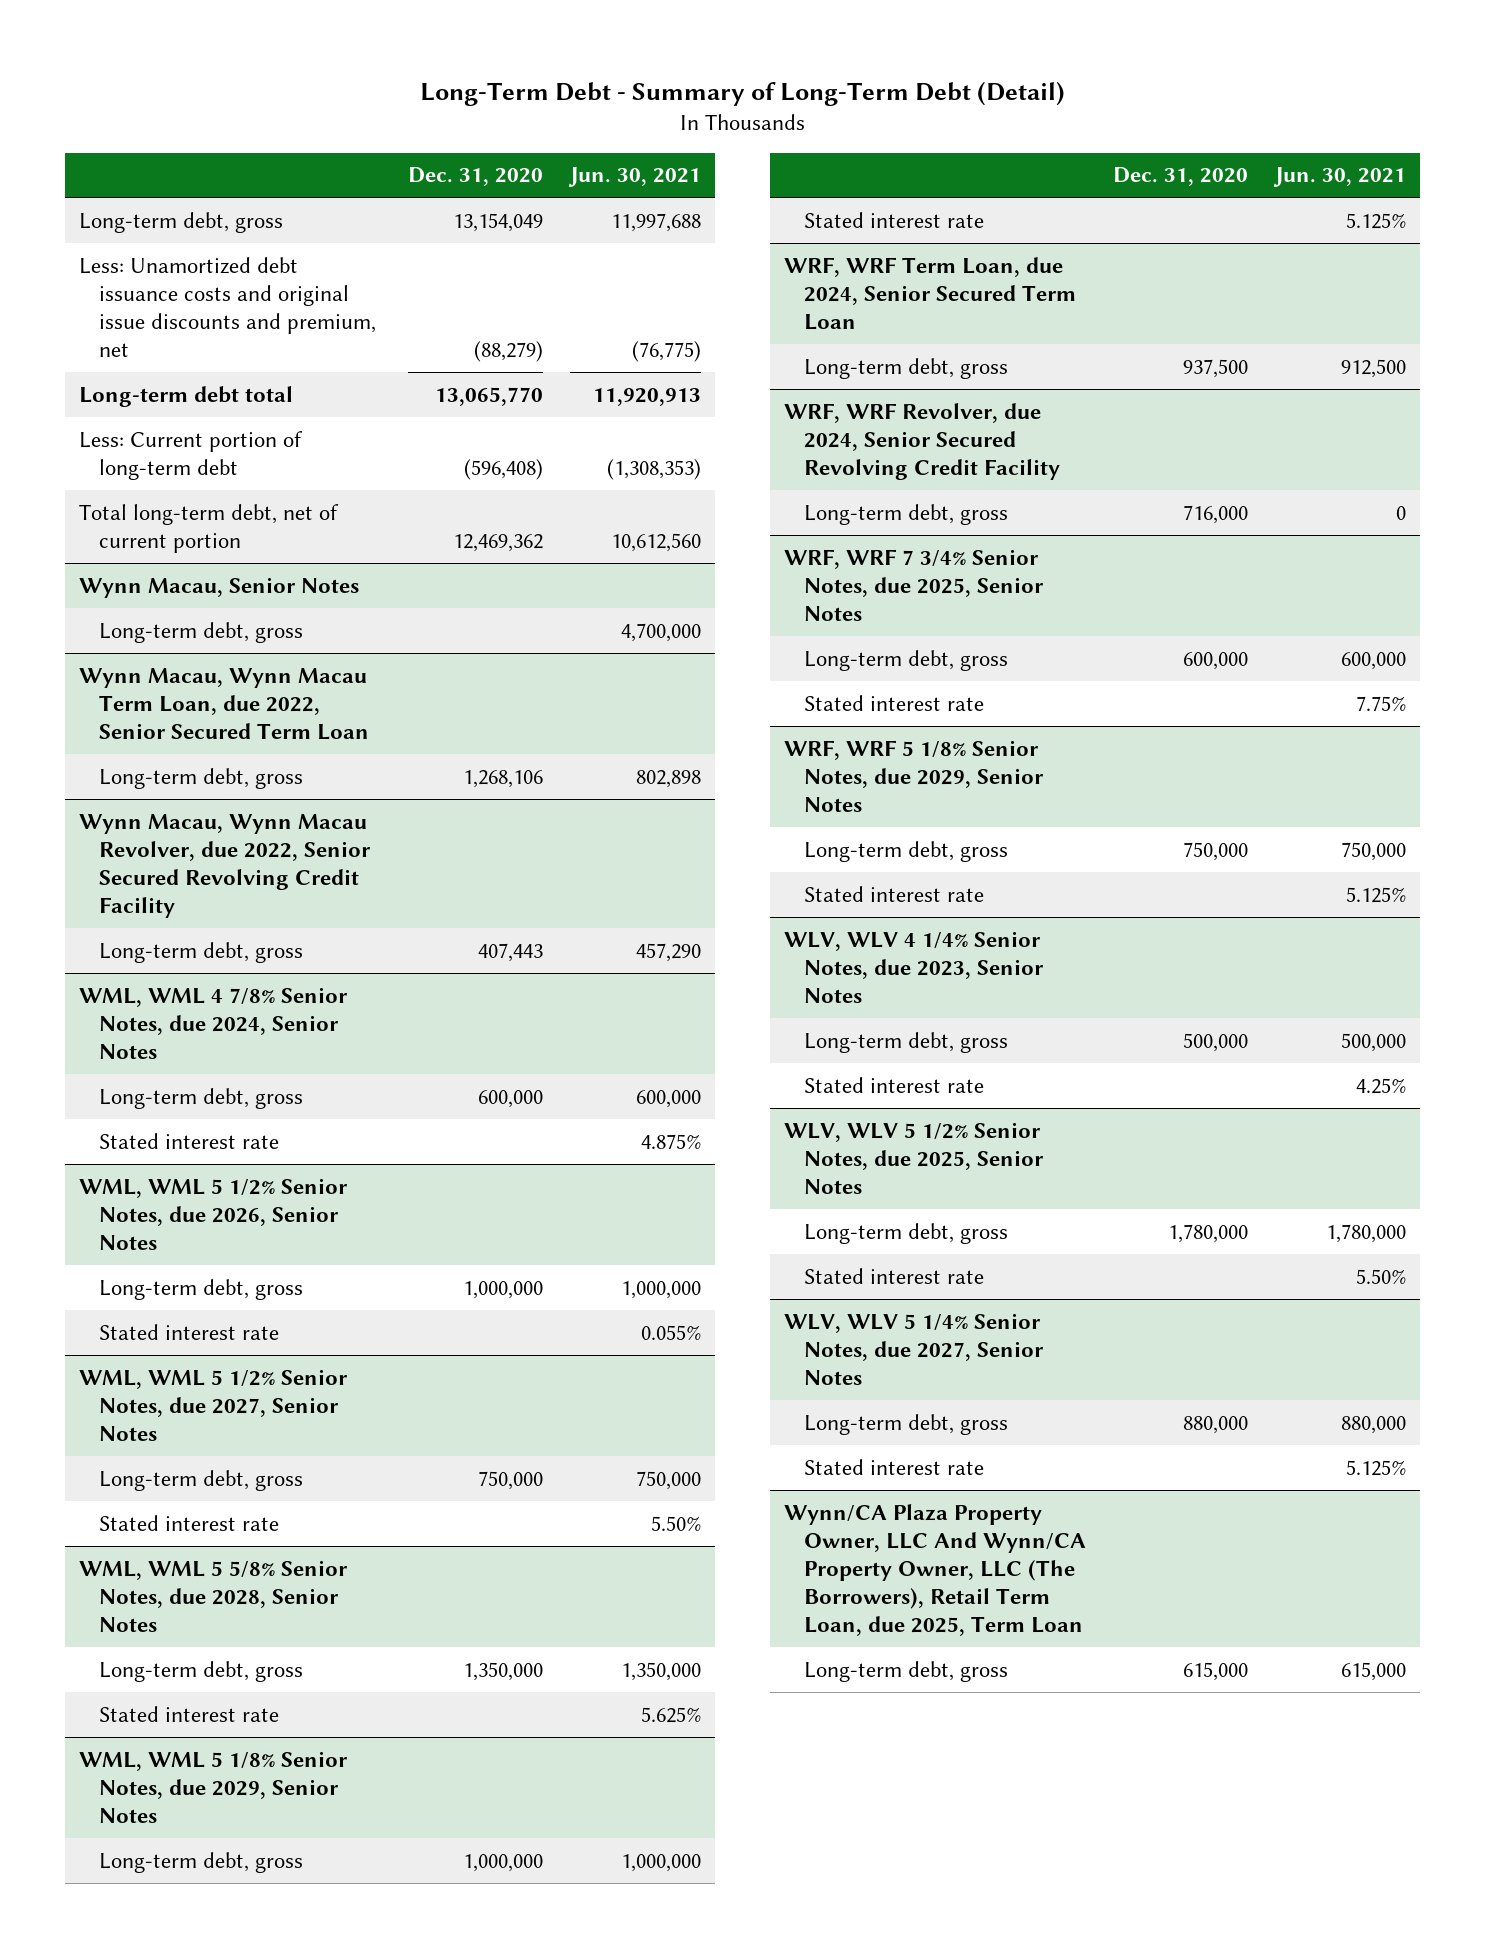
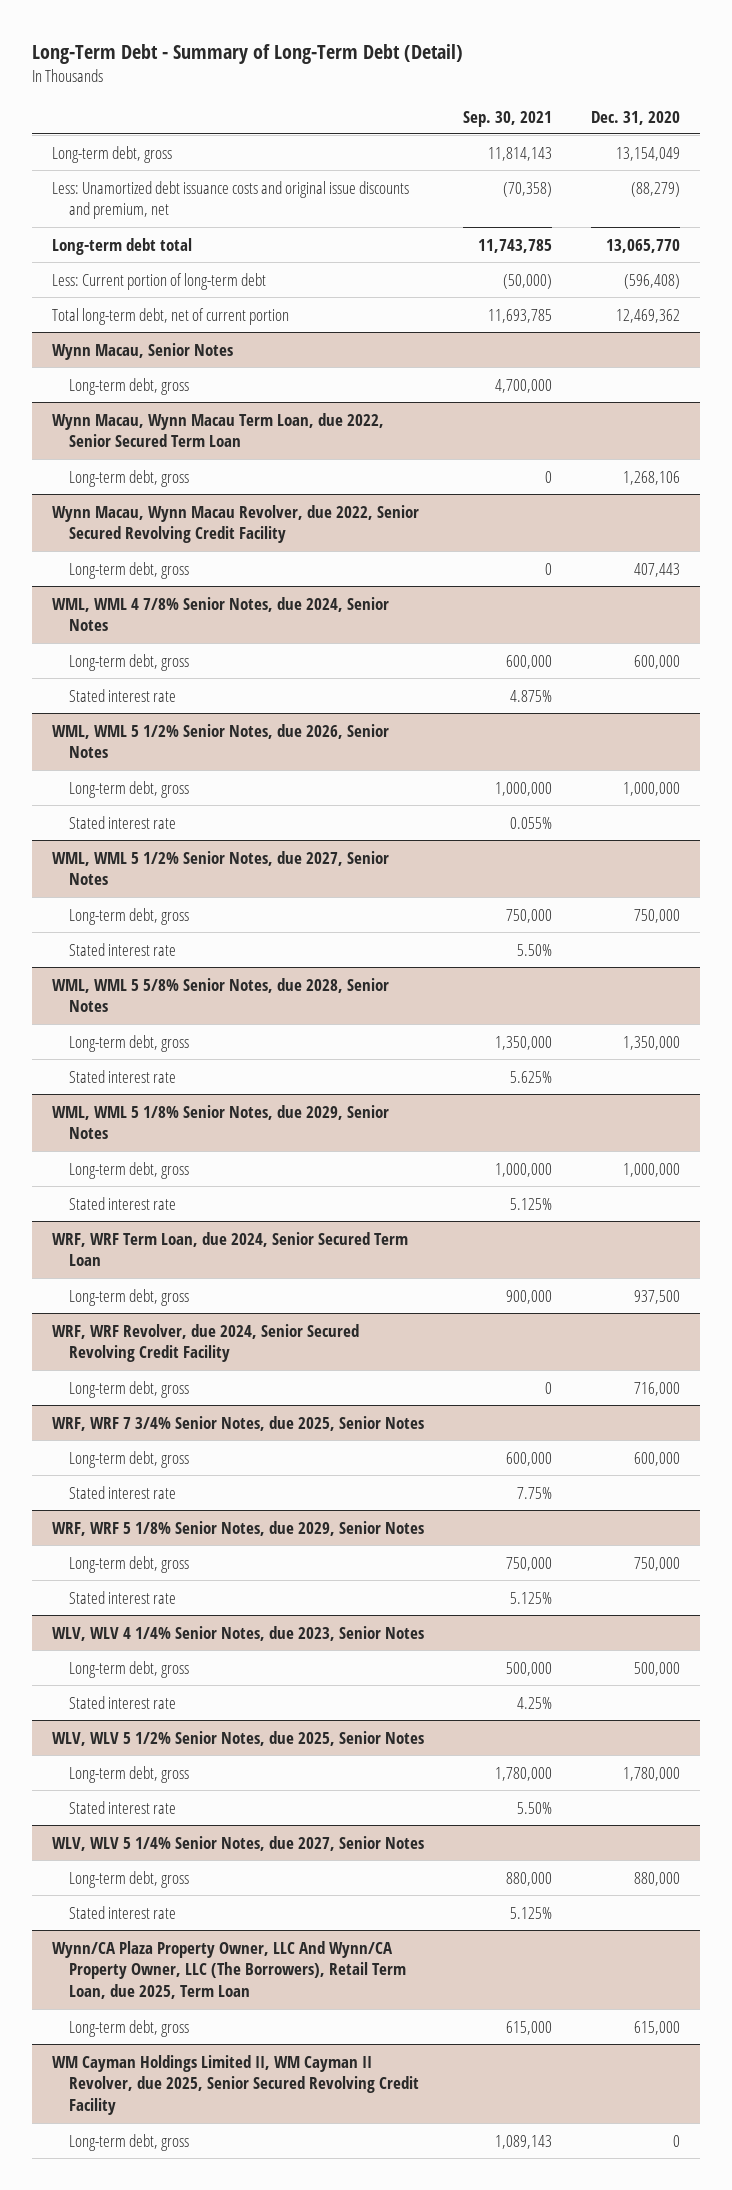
- | Dec. 31, 2020 | Jun. 30, 2021
+ | Sep. 30, 2021 | Dec. 31, 2020
+ WM Cayman Holdings Limited II, WM Cayman II Revolver, due 2025, Senior Secured Revolving Credit Facility
+ Long-term debt, gross | 1,089,143 | 0

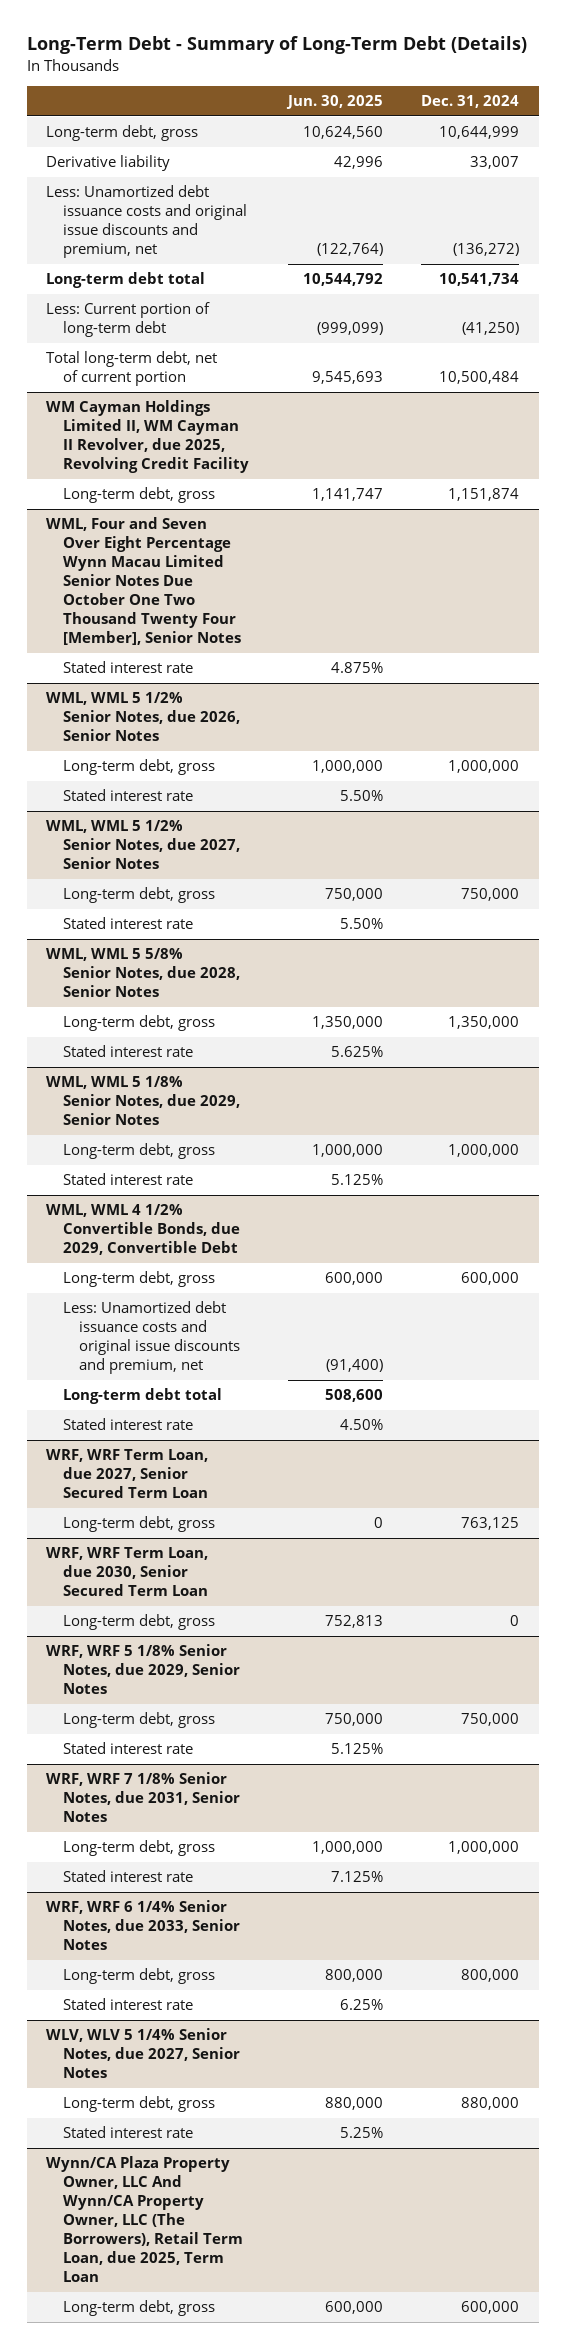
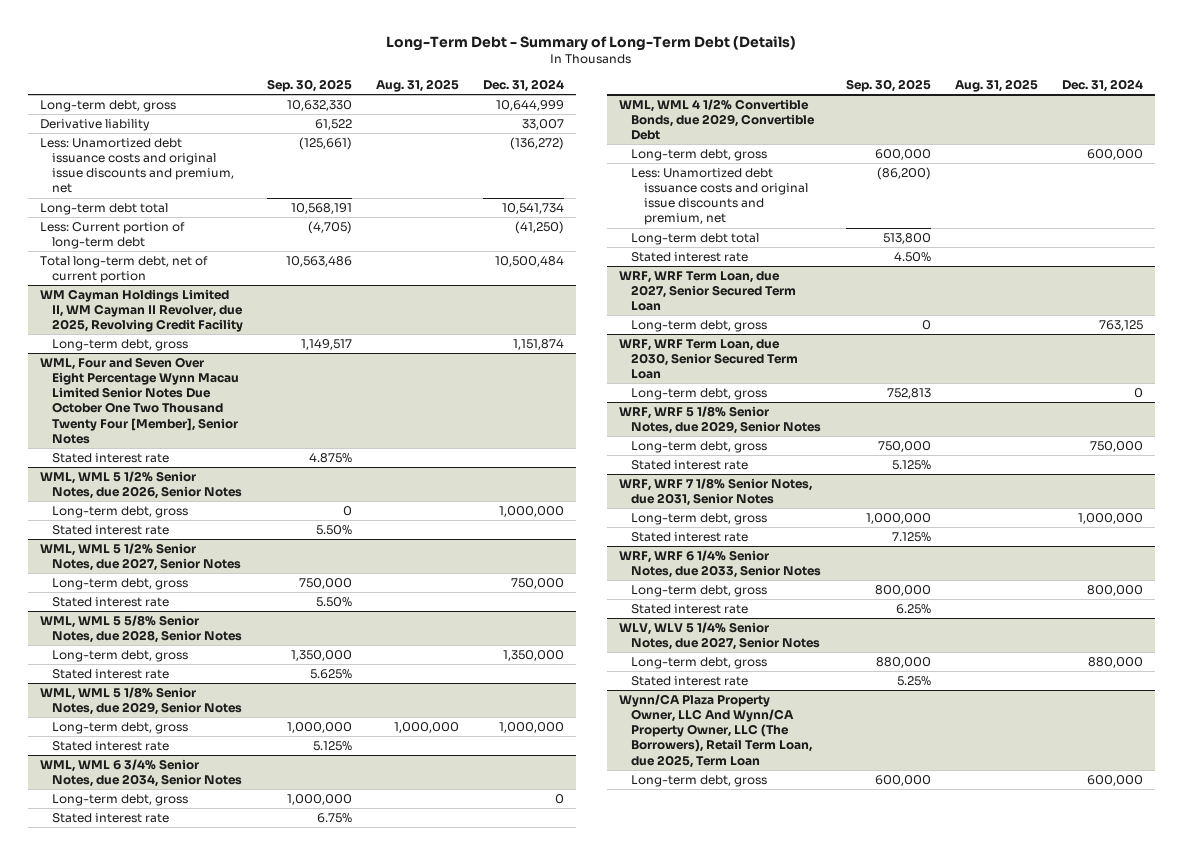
- | Jun. 30, 2025 | Dec. 31, 2024
+ | Sep. 30, 2025 | Aug. 31, 2025 | Dec. 31, 2024
+ WML, WML 6 3/4% Senior Notes, due 2034, Senior Notes
+ Long-term debt, gross | 1,000,000 | | 0
+ Stated interest rate | 6.75% | |

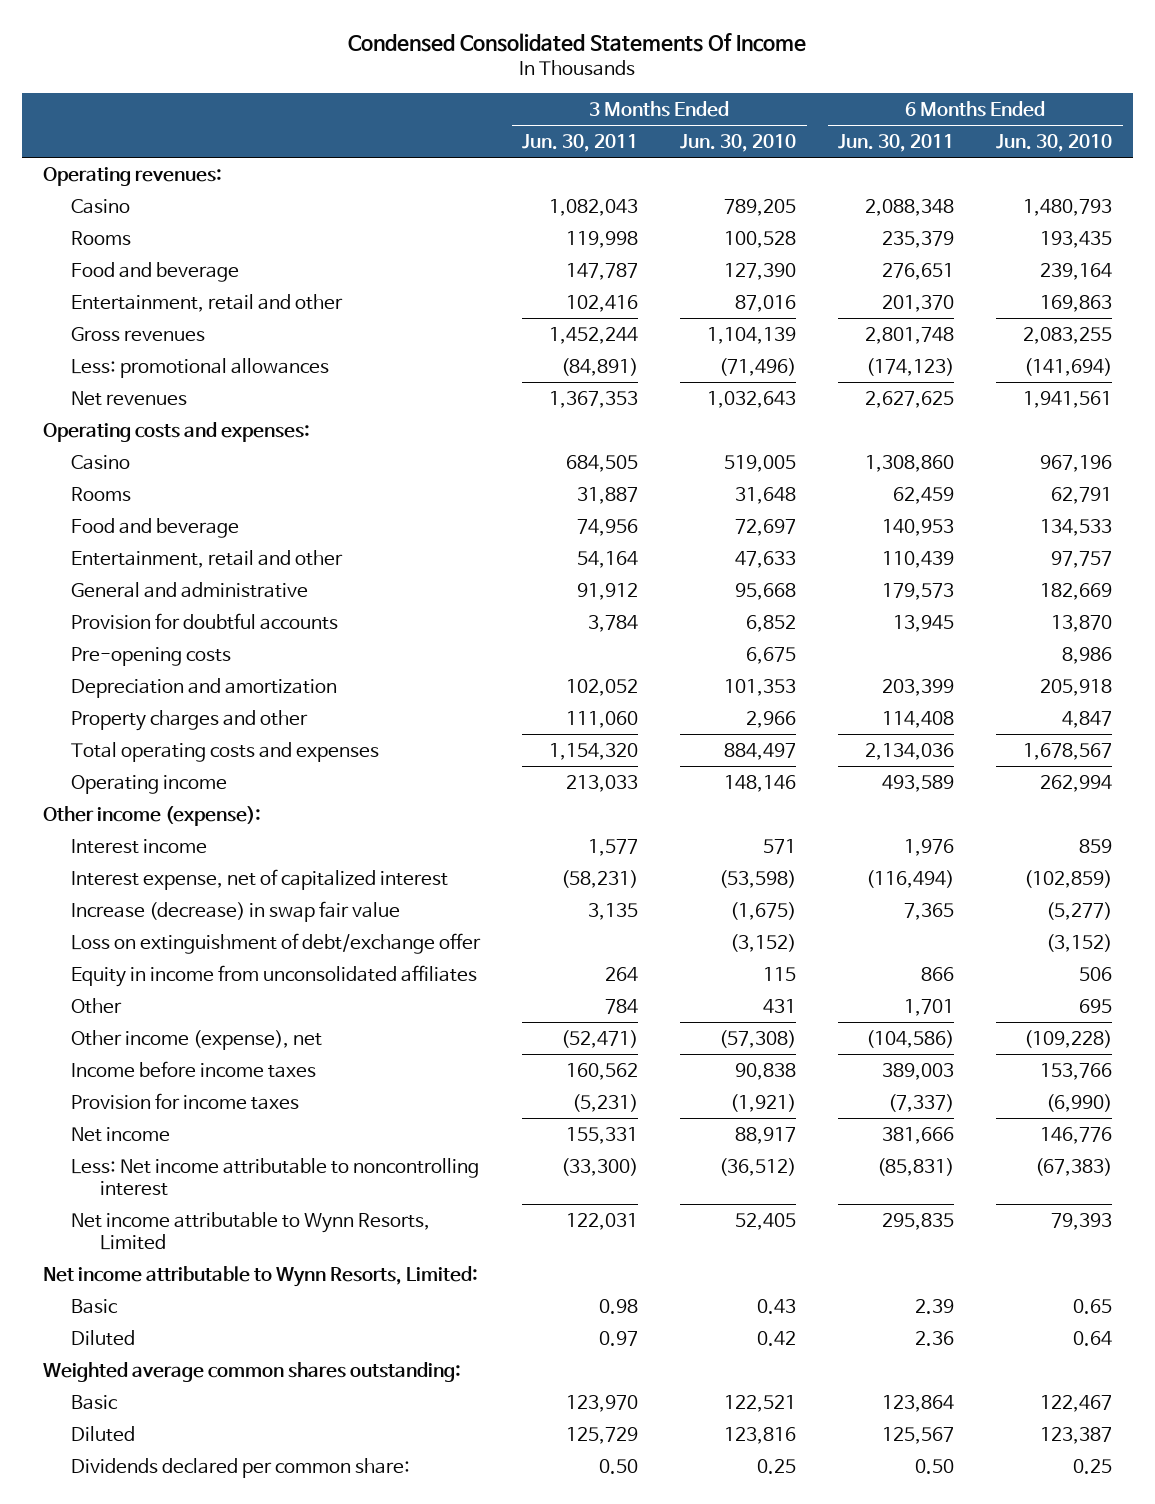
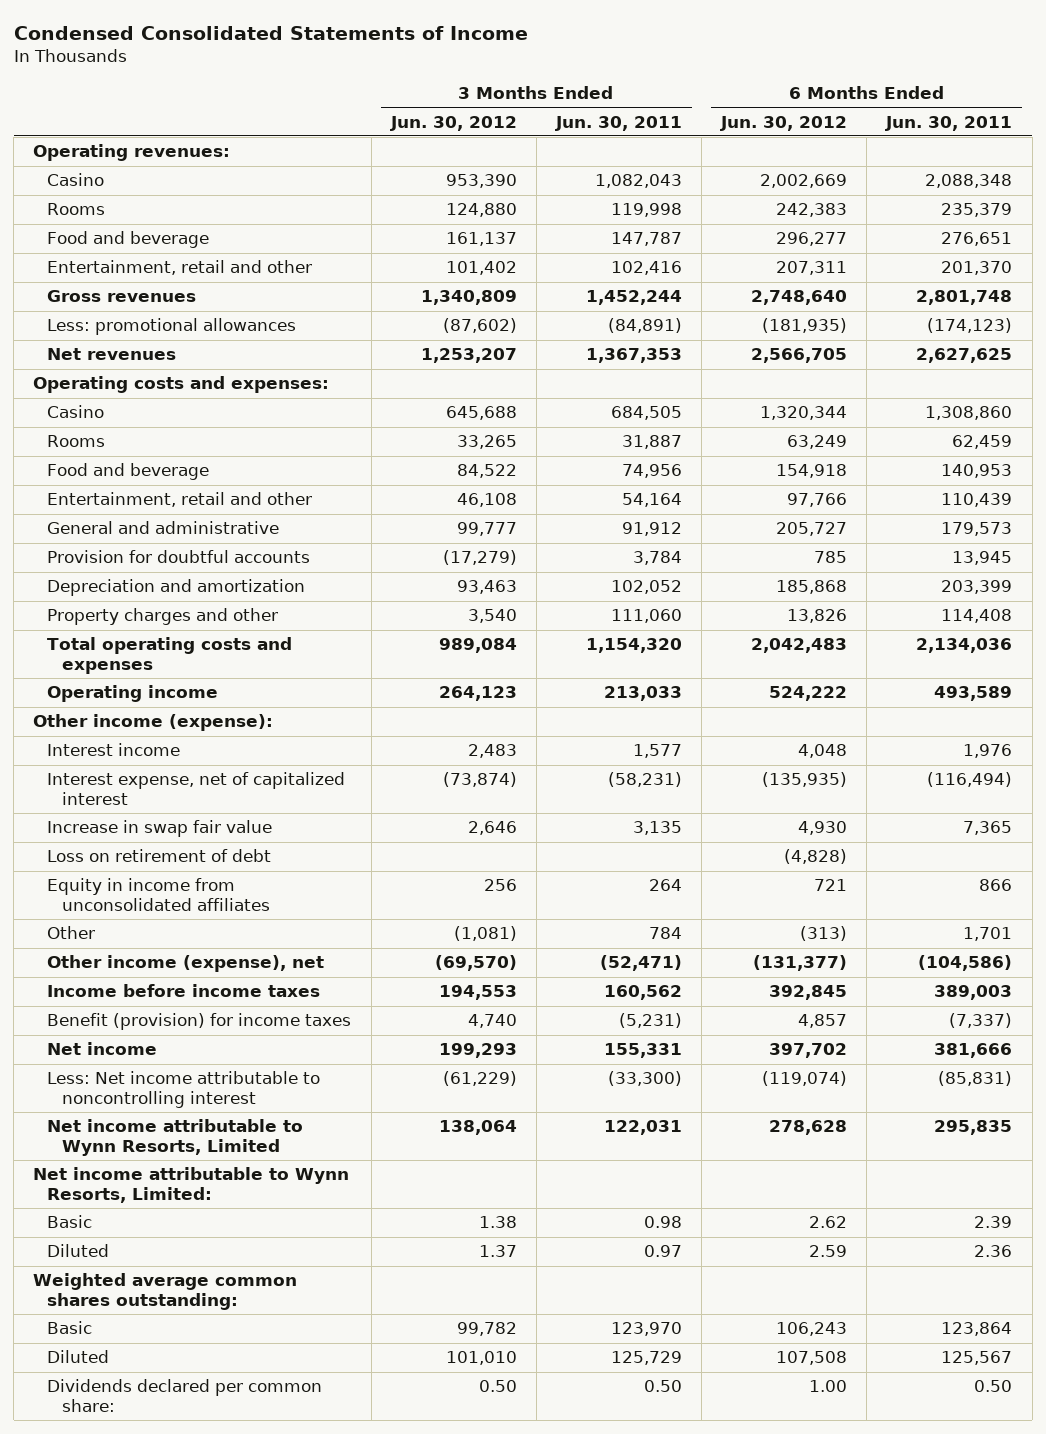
- Condensed Consolidated Statements Of Income
+ Condensed Consolidated Statements of Income
- | 3 Months Ended Jun. 30, 2011 | 3 Months Ended Jun. 30, 2010 | 6 Months Ended Jun. 30, 2011 | 6 Months Ended Jun. 30, 2010
+ | 3 Months Ended Jun. 30, 2012 | 3 Months Ended Jun. 30, 2011 | 6 Months Ended Jun. 30, 2012 | 6 Months Ended Jun. 30, 2011
- Pre-opening costs | | 6,675 | | 8,986
- Increase (decrease) in swap fair value | 3,135 | (1,675) | 7,365 | (5,277)
- Loss on extinguishment of debt/exchange offer | | (3,152) | | (3,152)
+ Increase in swap fair value | 2,646 | 3,135 | 4,930 | 7,365
+ Loss on retirement of debt | | | (4,828) |
- Provision for income taxes | (5,231) | (1,921) | (7,337) | (6,990)
+ Benefit (provision) for income taxes | 4,740 | (5,231) | 4,857 | (7,337)

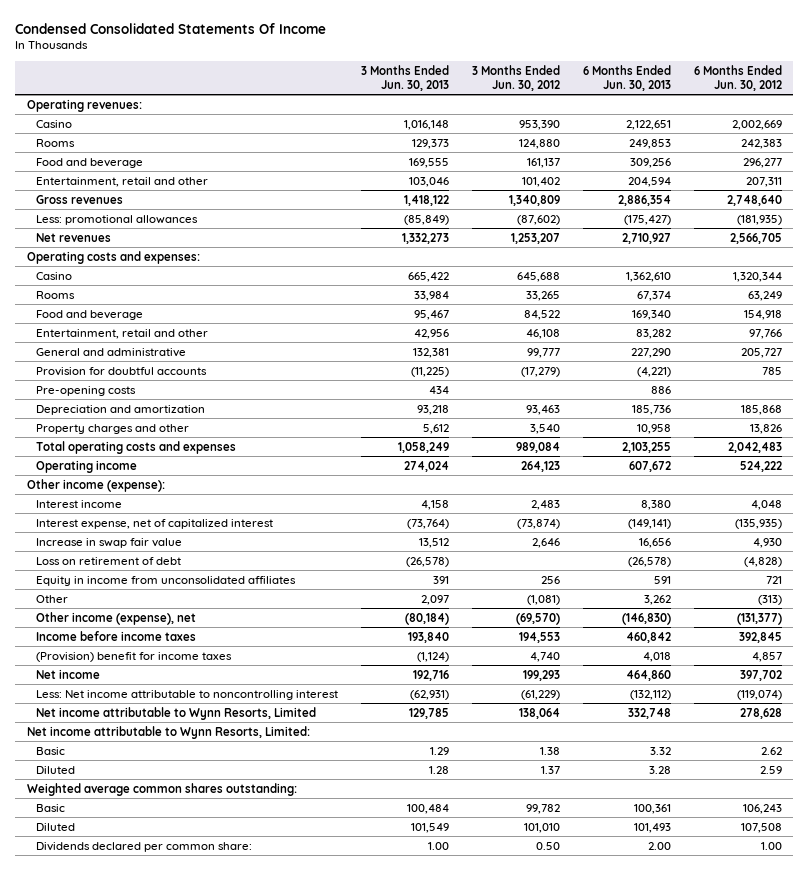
- Condensed Consolidated Statements of Income
+ Condensed Consolidated Statements Of Income
- | 3 Months Ended Jun. 30, 2012 | 3 Months Ended Jun. 30, 2011 | 6 Months Ended Jun. 30, 2012 | 6 Months Ended Jun. 30, 2011
+ | 3 Months Ended Jun. 30, 2013 | 3 Months Ended Jun. 30, 2012 | 6 Months Ended Jun. 30, 2013 | 6 Months Ended Jun. 30, 2012
+ Pre-opening costs | 434 | | 886 |
- Benefit (provision) for income taxes | 4,740 | (5,231) | 4,857 | (7,337)
+ (Provision) benefit for income taxes | (1,124) | 4,740 | 4,018 | 4,857

